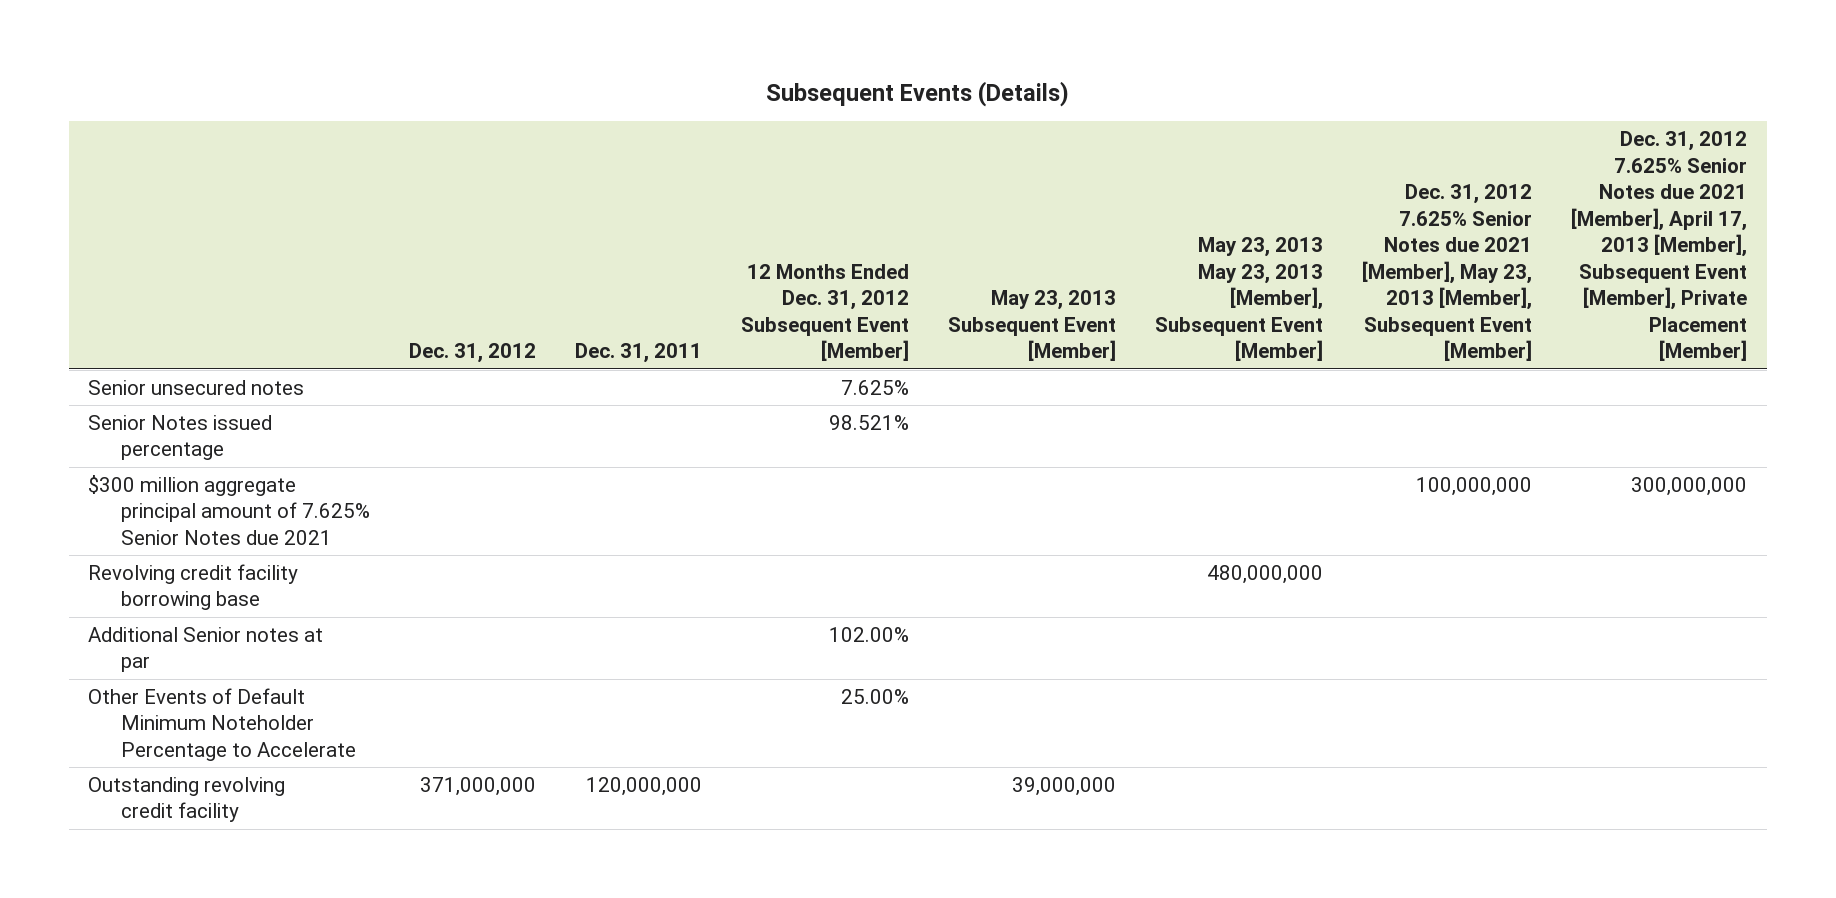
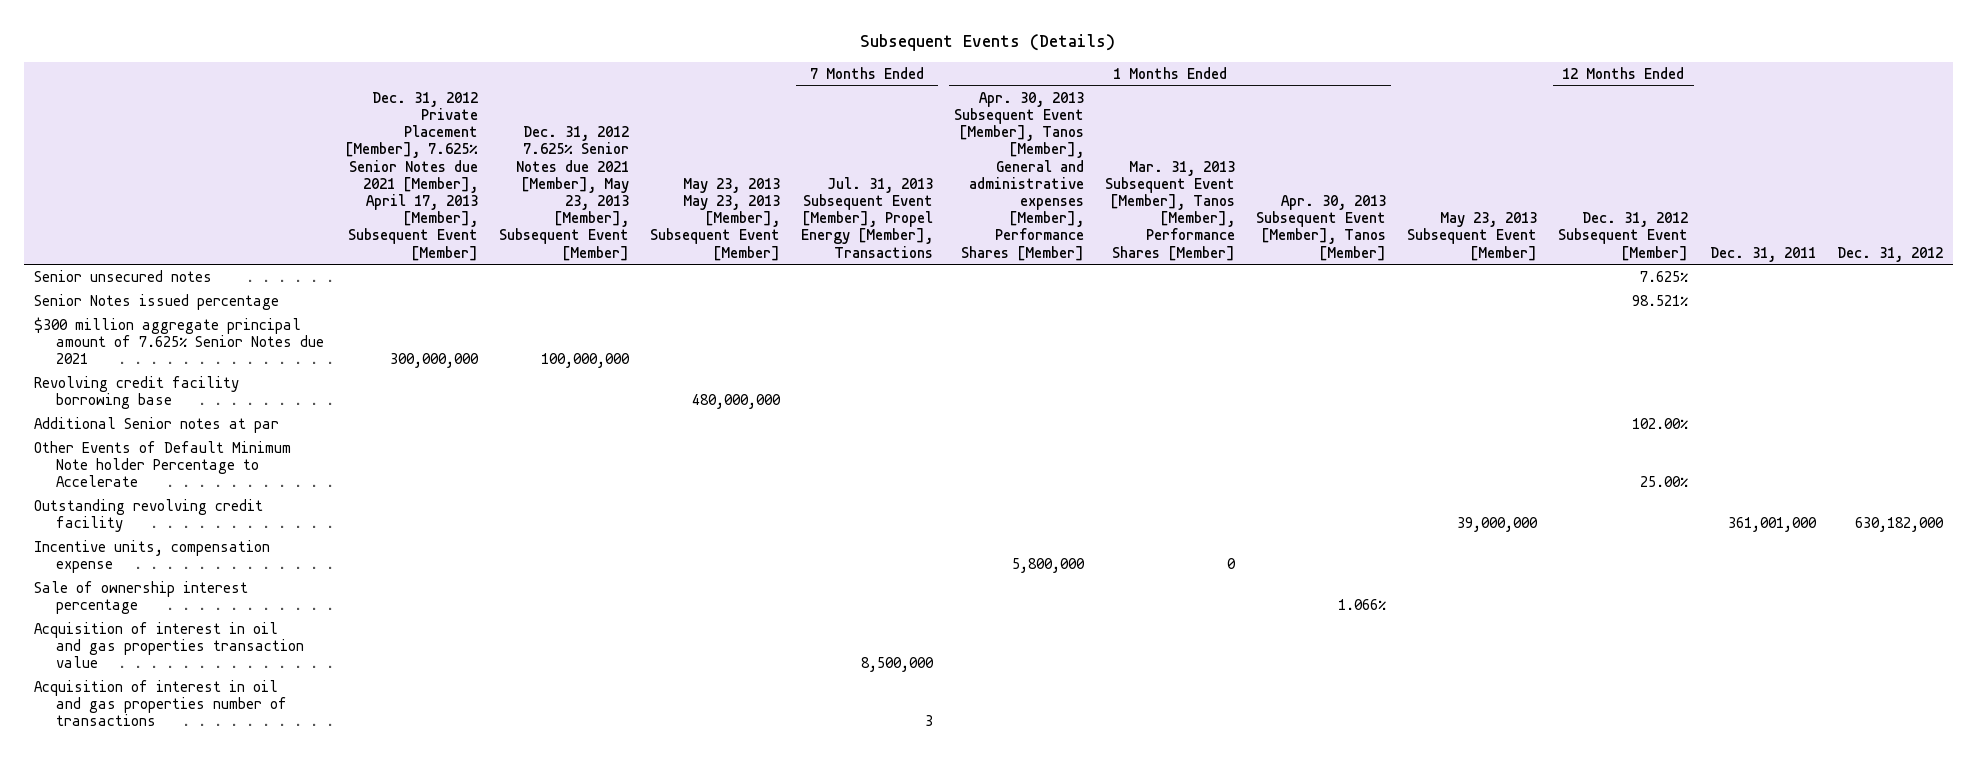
- | Dec. 31, 2012 | Dec. 31, 2011 | 12 Months Ended Dec. 31, 2012 Subsequent Event [Member] | May 23, 2013 Subsequent Event [Member] | May 23, 2013 May 23, 2013 [Member], Subsequent Event [Member] | Dec. 31, 2012 7.625% Senior Notes due 2021 [Member], May 23, 2013 [Member], Subsequent Event [Member] | Dec. 31, 2012 7.625% Senior Notes due 2021 [Member], April 17, 2013 [Member], Subsequent Event [Member], Private Placement [Member]
+ | Dec. 31, 2012 Private Placement [Member], 7.625% Senior Notes due 2021 [Member], April 17, 2013 [Member], Subsequent Event [Member] | Dec. 31, 2012 7.625% Senior Notes due 2021 [Member], May 23, 2013 [Member], Subsequent Event [Member] | May 23, 2013 May 23, 2013 [Member], Subsequent Event [Member] | 7 Months Ended Jul. 31, 2013 Subsequent Event [Member], Propel Energy [Member], Transactions | 1 Months Ended Apr. 30, 2013 Subsequent Event [Member], Tanos [Member], General and administrative expenses [Member], Performance Shares [Member] | 1 Months Ended Mar. 31, 2013 Subsequent Event [Member], Tanos [Member], Performance Shares [Member] | 1 Months Ended Apr. 30, 2013 Subsequent Event [Member], Tanos [Member] | May 23, 2013 Subsequent Event [Member] | 12 Months Ended Dec. 31, 2012 Subsequent Event [Member] | Dec. 31, 2011 | Dec. 31, 2012
- Other Events of Default Minimum Noteholder Percentage to Accelerate | | | 25.00% | | | |
- Outstanding revolving credit facility | 371,000,000 | 120,000,000 | | 39,000,000 | | |
+ Other Events of Default Minimum Note holder Percentage to Accelerate | | | | | | | | | 25.00% | |
+ Outstanding revolving credit facility | | | | | | | | 39,000,000 | | 361,001,000 | 630,182,000
+ Incentive units, compensation expense | | | | | 5,800,000 | 0 | | | | |
+ Sale of ownership interest percentage | | | | | | | 1.066% | | | |
+ Acquisition of interest in oil and gas properties transaction value | | | | 8,500,000 | | | | | | |
+ Acquisition of interest in oil and gas properties number of transactions | | | | 3 | | | | | | |

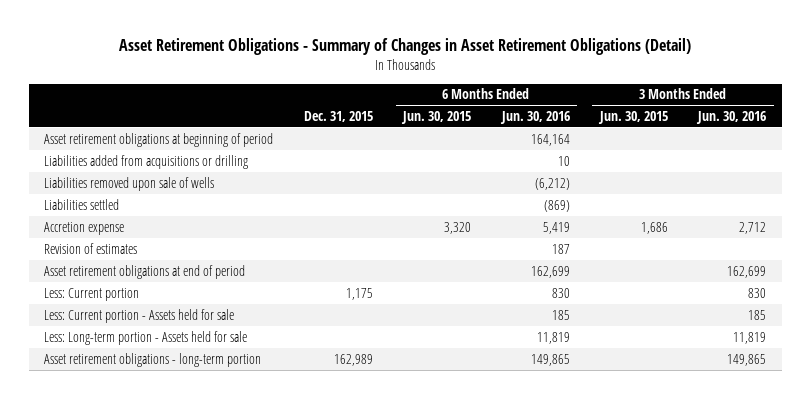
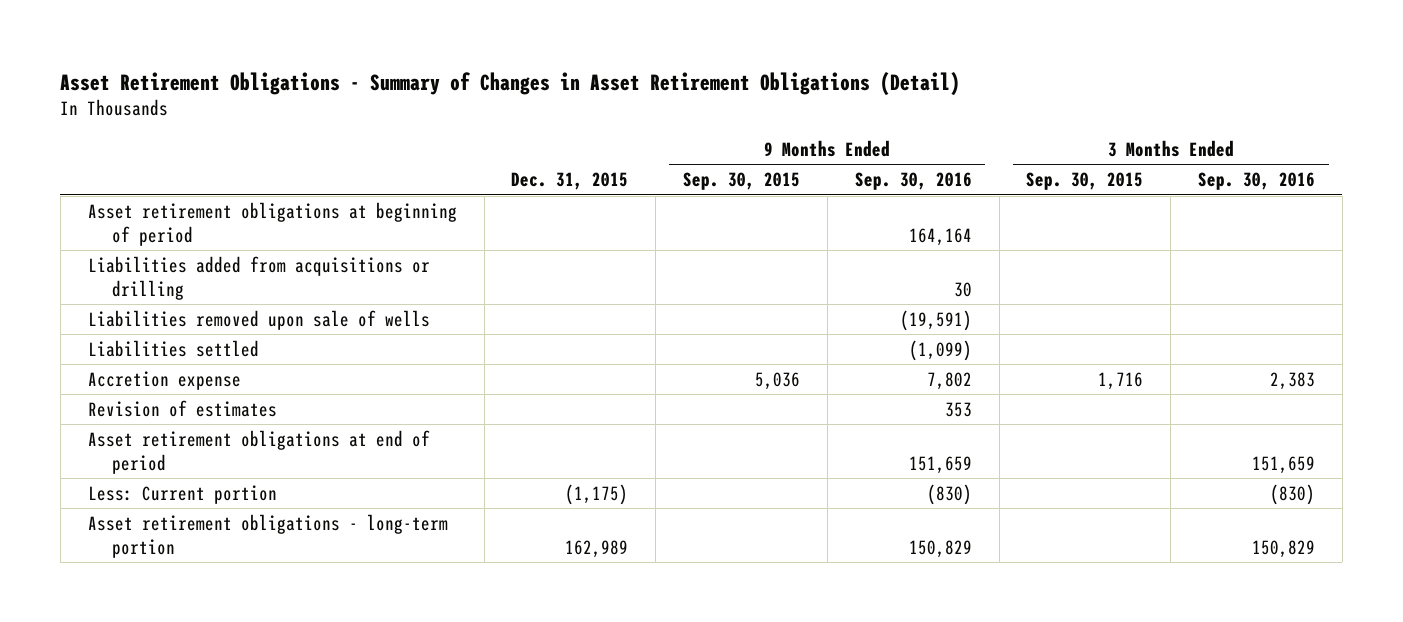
- | Dec. 31, 2015 | 6 Months Ended Jun. 30, 2015 | 6 Months Ended Jun. 30, 2016 | 3 Months Ended Jun. 30, 2015 | 3 Months Ended Jun. 30, 2016
+ | Dec. 31, 2015 | 9 Months Ended Sep. 30, 2015 | 9 Months Ended Sep. 30, 2016 | 3 Months Ended Sep. 30, 2015 | 3 Months Ended Sep. 30, 2016
- Less: Current portion | 1,175 | | 830 | | 830
- Less: Current portion - Assets held for sale | | | 185 | | 185
- Less: Long-term portion - Assets held for sale | | | 11,819 | | 11,819
+ Less: Current portion | (1,175) | | (830) | | (830)

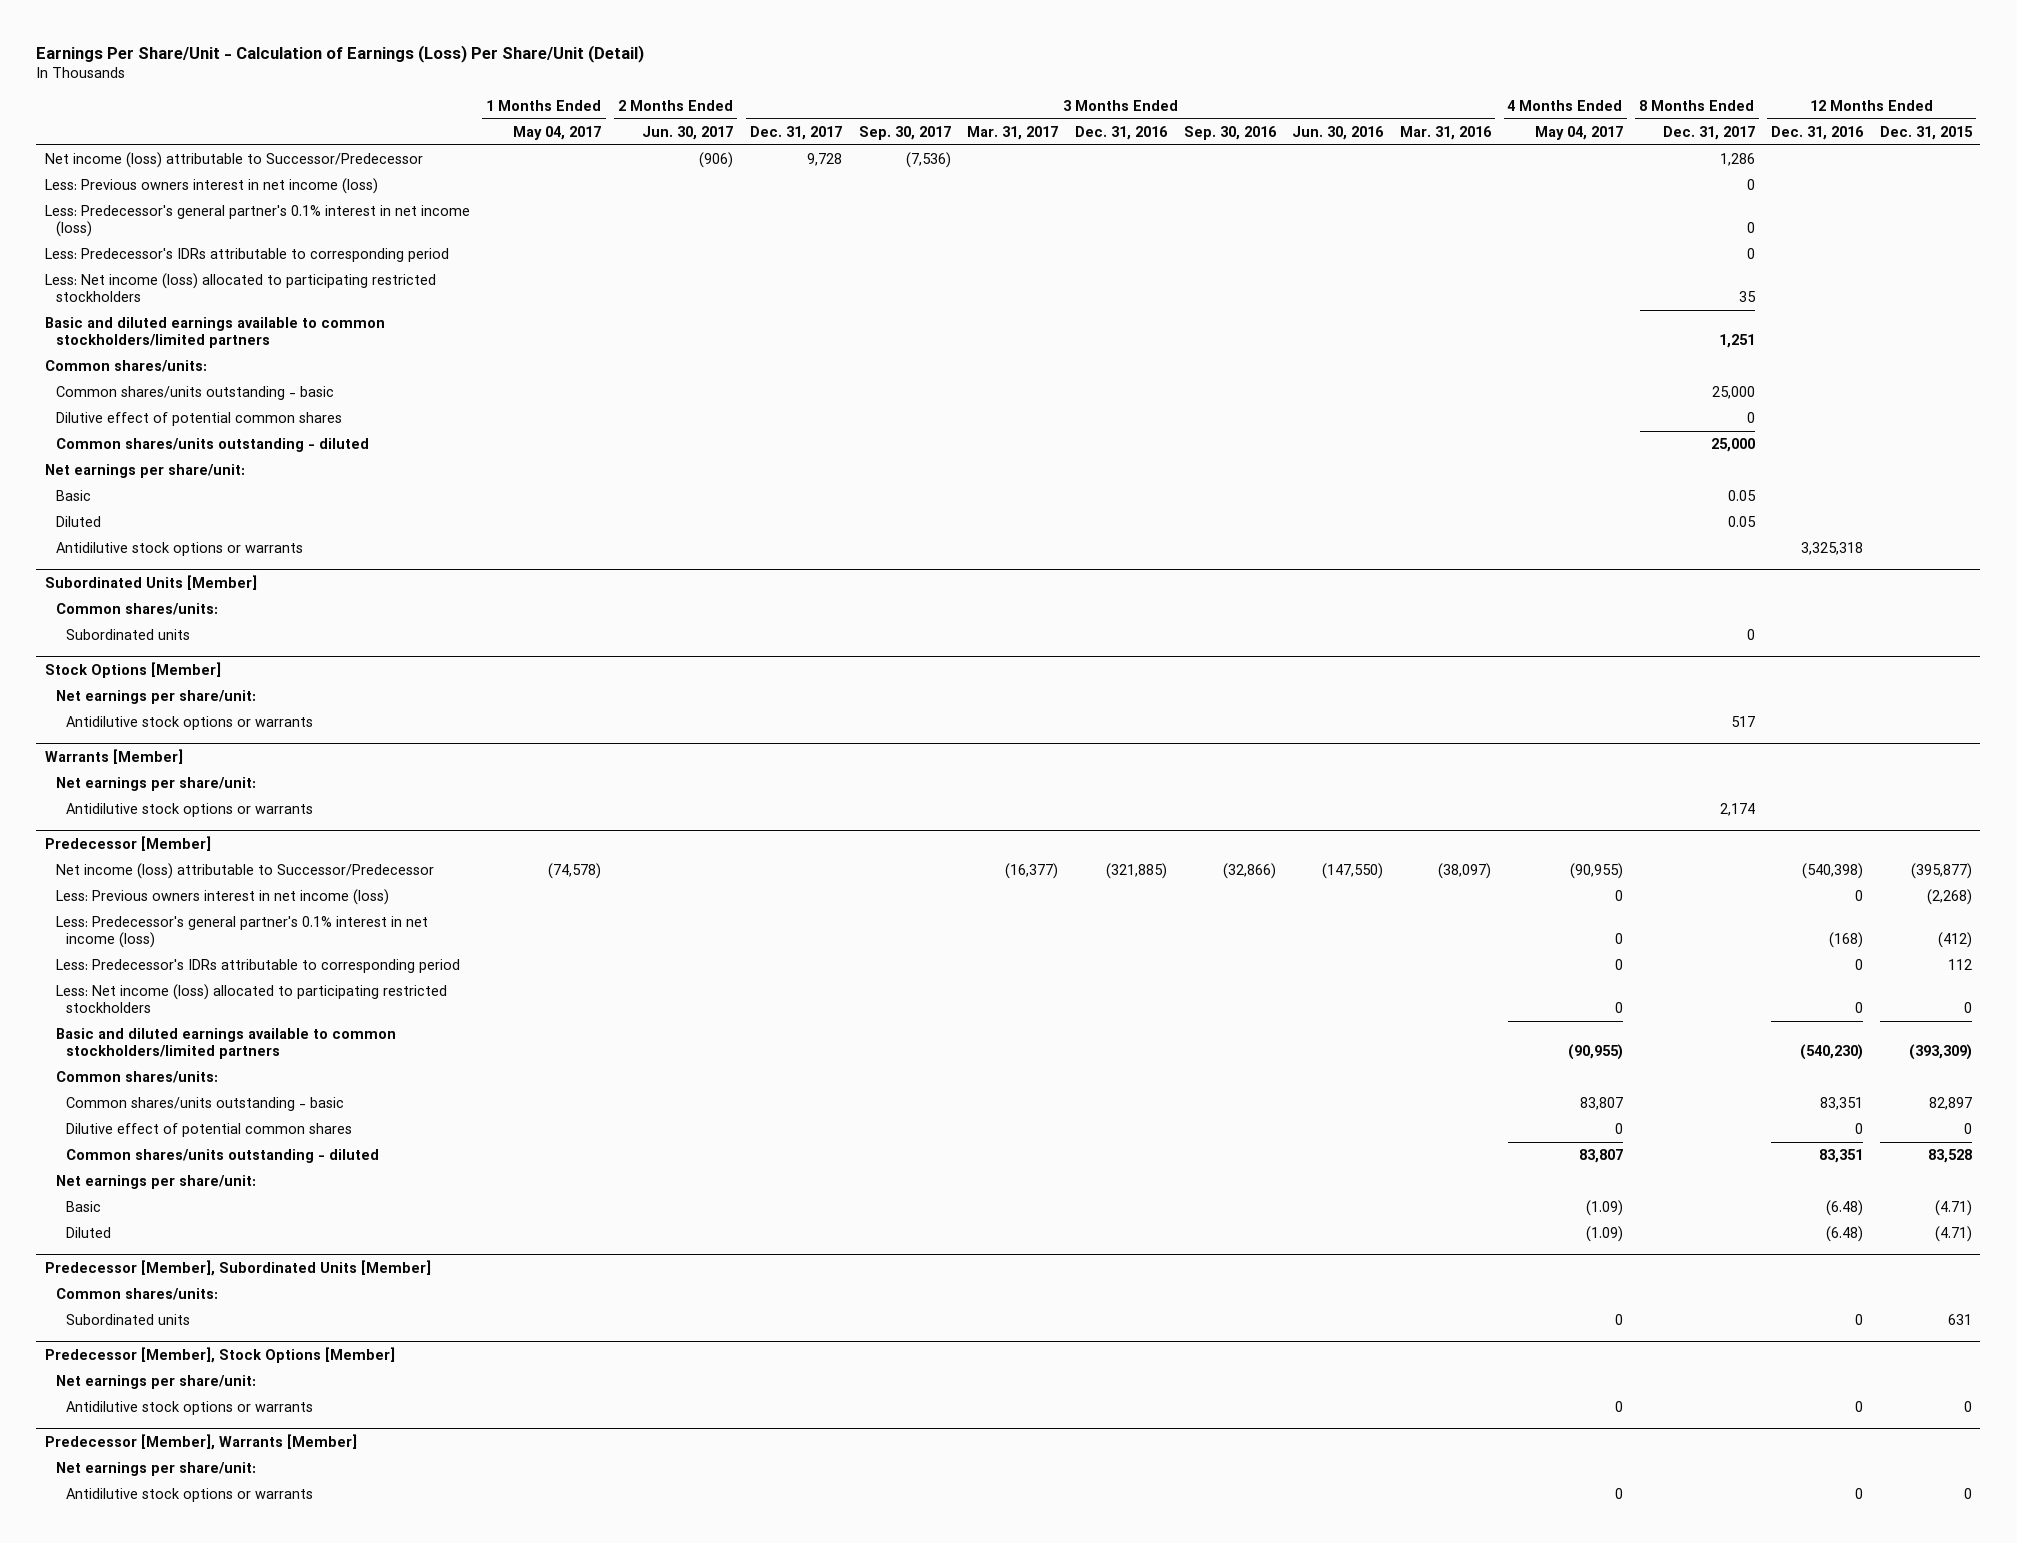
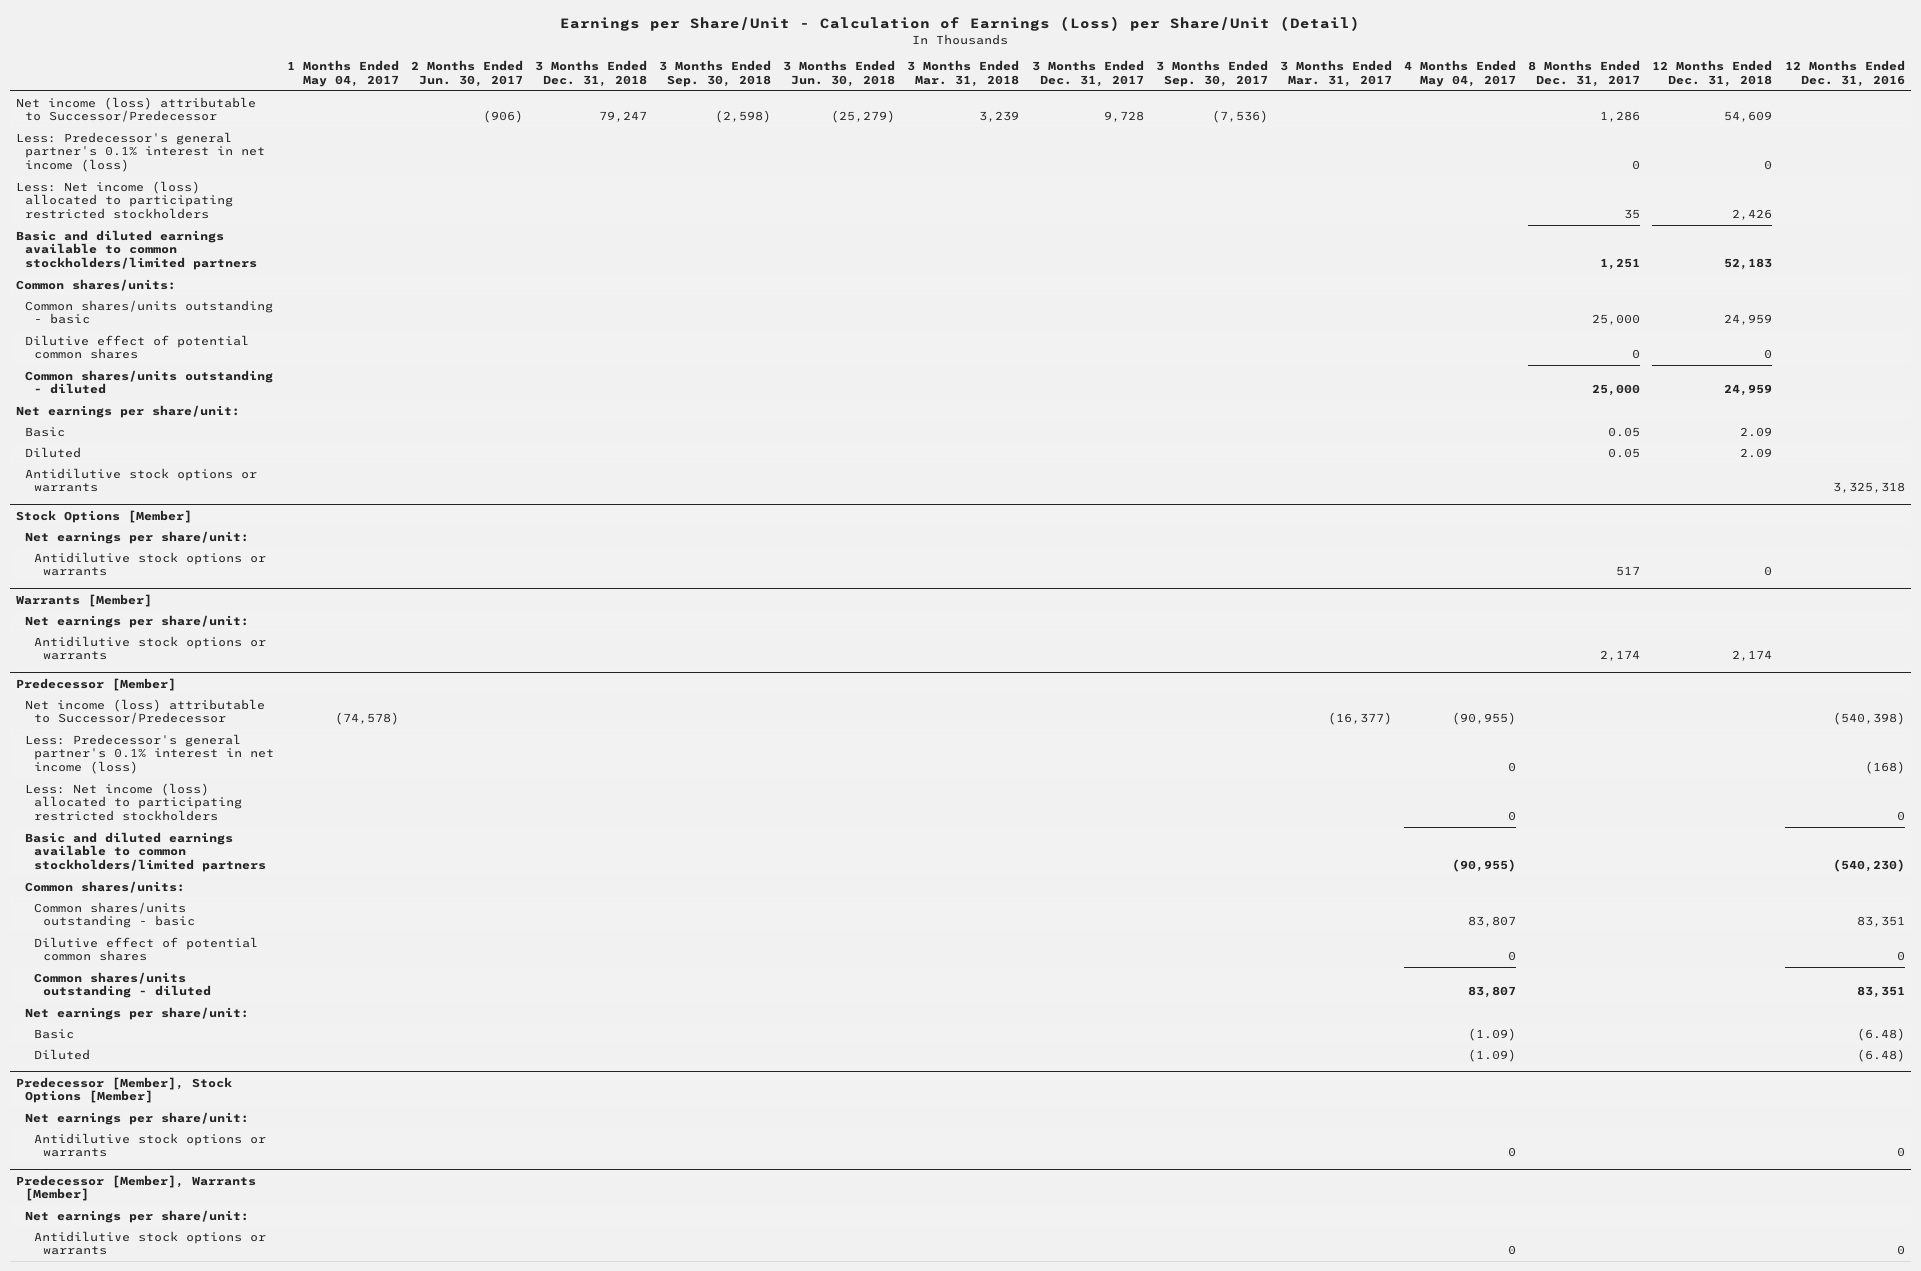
- Earnings Per Share/Unit - Calculation of Earnings (Loss) Per Share/Unit (Detail)
+ Earnings per Share/Unit - Calculation of Earnings (Loss) per Share/Unit (Detail)
- | 1 Months Ended May 04, 2017 | 2 Months Ended Jun. 30, 2017 | 3 Months Ended Dec. 31, 2017 | 3 Months Ended Sep. 30, 2017 | 3 Months Ended Mar. 31, 2017 | 3 Months Ended Dec. 31, 2016 | 3 Months Ended Sep. 30, 2016 | 3 Months Ended Jun. 30, 2016 | 3 Months Ended Mar. 31, 2016 | 4 Months Ended May 04, 2017 | 8 Months Ended Dec. 31, 2017 | 12 Months Ended Dec. 31, 2016 | 12 Months Ended Dec. 31, 2015
+ | 1 Months Ended May 04, 2017 | 2 Months Ended Jun. 30, 2017 | 3 Months Ended Dec. 31, 2018 | 3 Months Ended Sep. 30, 2018 | 3 Months Ended Jun. 30, 2018 | 3 Months Ended Mar. 31, 2018 | 3 Months Ended Dec. 31, 2017 | 3 Months Ended Sep. 30, 2017 | 3 Months Ended Mar. 31, 2017 | 4 Months Ended May 04, 2017 | 8 Months Ended Dec. 31, 2017 | 12 Months Ended Dec. 31, 2018 | 12 Months Ended Dec. 31, 2016
- Less: Previous owners interest in net income (loss) | | | | | | | | | | | 0 | |
- Less: Predecessor's IDRs attributable to corresponding period | | | | | | | | | | | 0 | |
- Subordinated Units [Member]
- Common shares/units:
- Subordinated units | | | | | | | | | | | 0 | |
@ Predecessor [Member]
- Less: Previous owners interest in net income (loss) | | | | | | | | | | 0 | | 0 | (2,268)
- Less: Predecessor's IDRs attributable to corresponding period | | | | | | | | | | 0 | | 0 | 112
- Predecessor [Member], Subordinated Units [Member]
- Common shares/units:
- Subordinated units | | | | | | | | | | 0 | | 0 | 631

